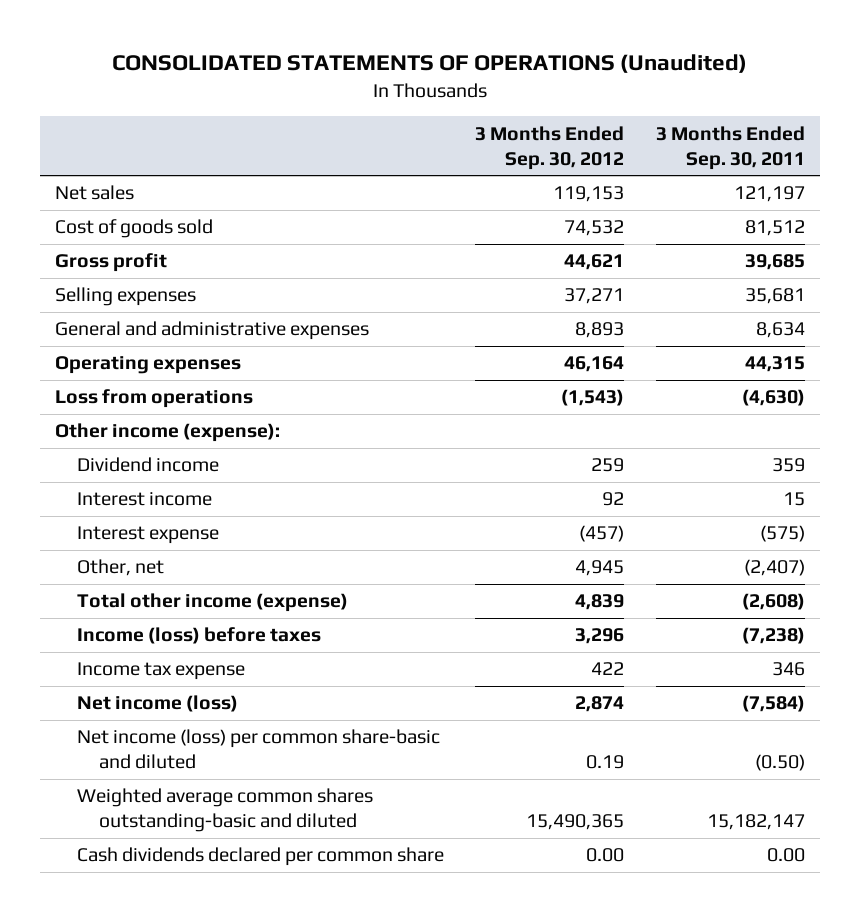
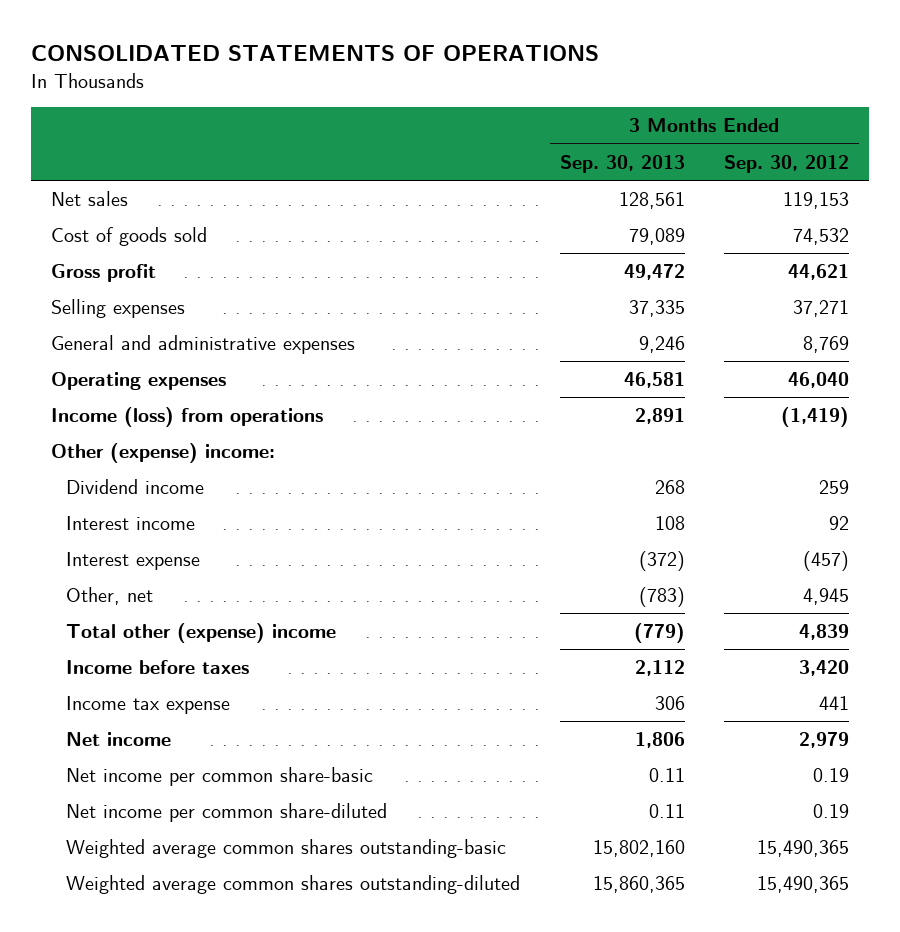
- CONSOLIDATED STATEMENTS OF OPERATIONS (Unaudited)
+ CONSOLIDATED STATEMENTS OF OPERATIONS
- | 3 Months Ended Sep. 30, 2012 | 3 Months Ended Sep. 30, 2011
+ | 3 Months Ended Sep. 30, 2013 | 3 Months Ended Sep. 30, 2012
- General and administrative expenses | 8,893 | 8,634
- Operating expenses | 46,164 | 44,315
- Loss from operations | (1,543) | (4,630)
- Other income (expense):
+ General and administrative expenses | 9,246 | 8,769
+ Operating expenses | 46,581 | 46,040
+ Income (loss) from operations | 2,891 | (1,419)
+ Other (expense) income:
- Total other income (expense) | 4,839 | (2,608)
- Income (loss) before taxes | 3,296 | (7,238)
- Income tax expense | 422 | 346
- Net income (loss) | 2,874 | (7,584)
- Net income (loss) per common share-basic and diluted | 0.19 | (0.50)
- Weighted average common shares outstanding-basic and diluted | 15,490,365 | 15,182,147
- Cash dividends declared per common share | 0.00 | 0.00
+ Total other (expense) income | (779) | 4,839
+ Income before taxes | 2,112 | 3,420
+ Income tax expense | 306 | 441
+ Net income | 1,806 | 2,979
+ Net income per common share-basic | 0.11 | 0.19
+ Net income per common share-diluted | 0.11 | 0.19
+ Weighted average common shares outstanding-basic | 15,802,160 | 15,490,365
+ Weighted average common shares outstanding-diluted | 15,860,365 | 15,490,365

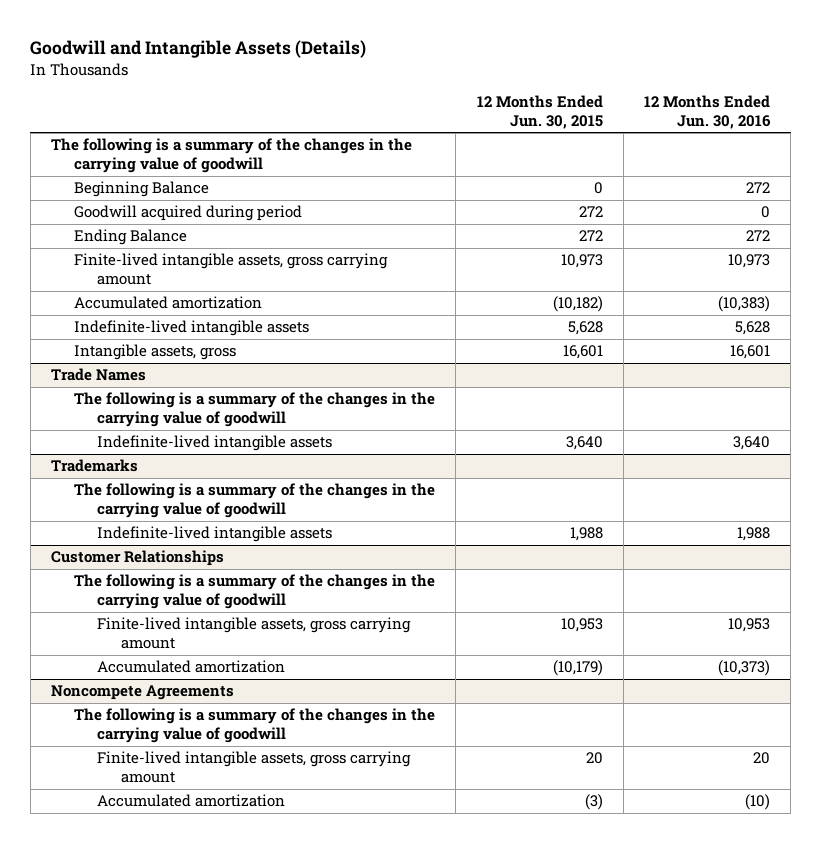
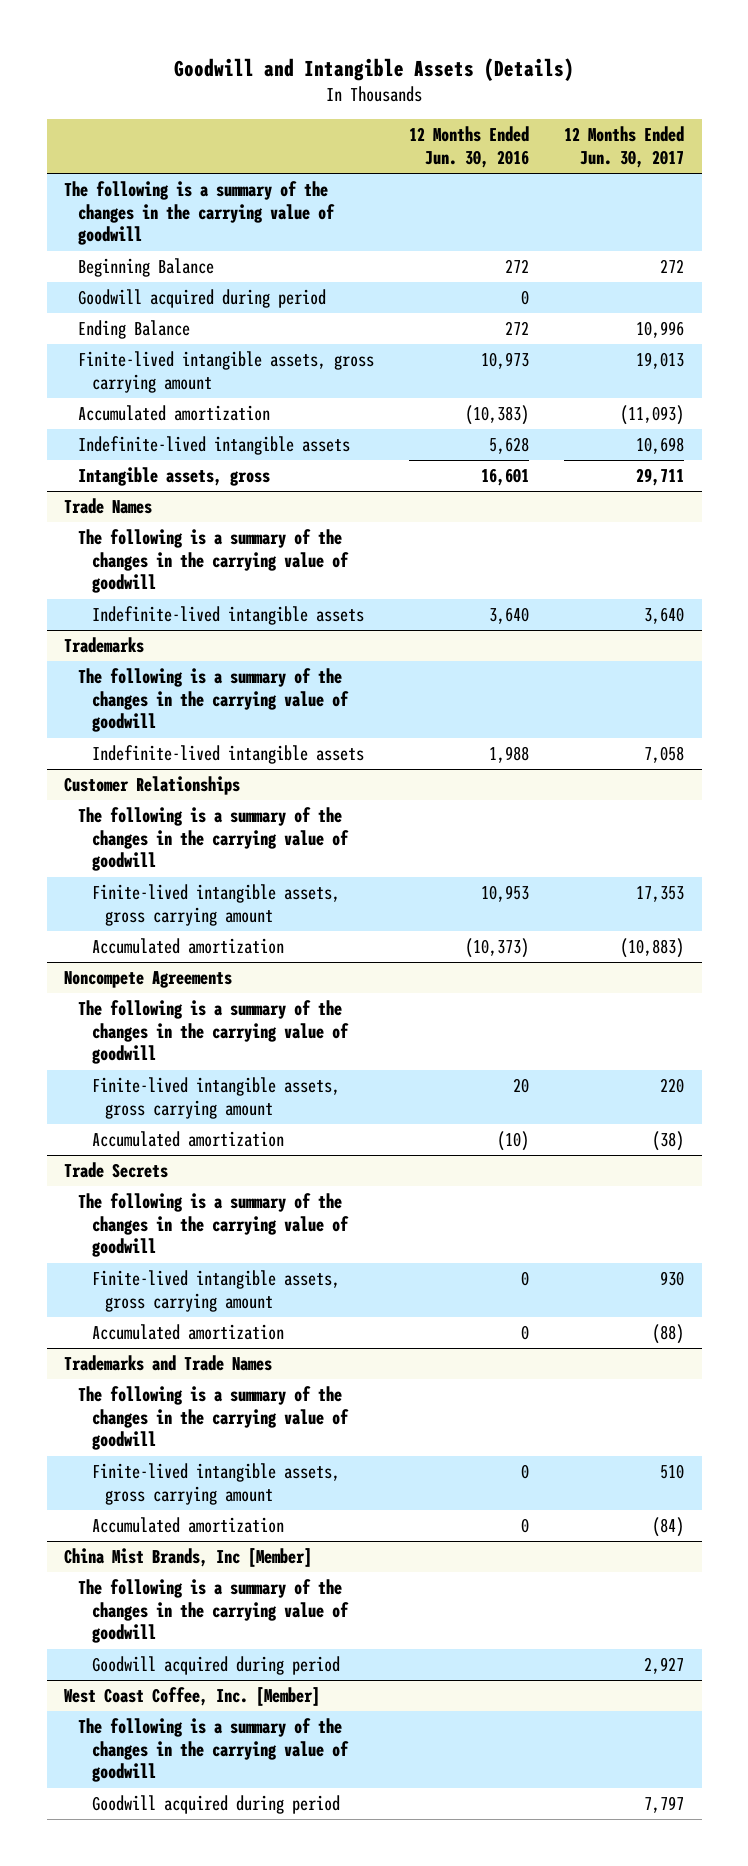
- | 12 Months Ended Jun. 30, 2015 | 12 Months Ended Jun. 30, 2016
+ | 12 Months Ended Jun. 30, 2016 | 12 Months Ended Jun. 30, 2017
+ Trade Secrets
+ The following is a summary of the changes in the carrying value of goodwill
+ Finite-lived intangible assets, gross carrying amount | 0 | 930
+ Accumulated amortization | 0 | (88)
+ Trademarks and Trade Names
+ The following is a summary of the changes in the carrying value of goodwill
+ Finite-lived intangible assets, gross carrying amount | 0 | 510
+ Accumulated amortization | 0 | (84)
+ China Mist Brands, Inc [Member]
+ The following is a summary of the changes in the carrying value of goodwill
+ Goodwill acquired during period | | 2,927
+ West Coast Coffee, Inc. [Member]
+ The following is a summary of the changes in the carrying value of goodwill
+ Goodwill acquired during period | | 7,797

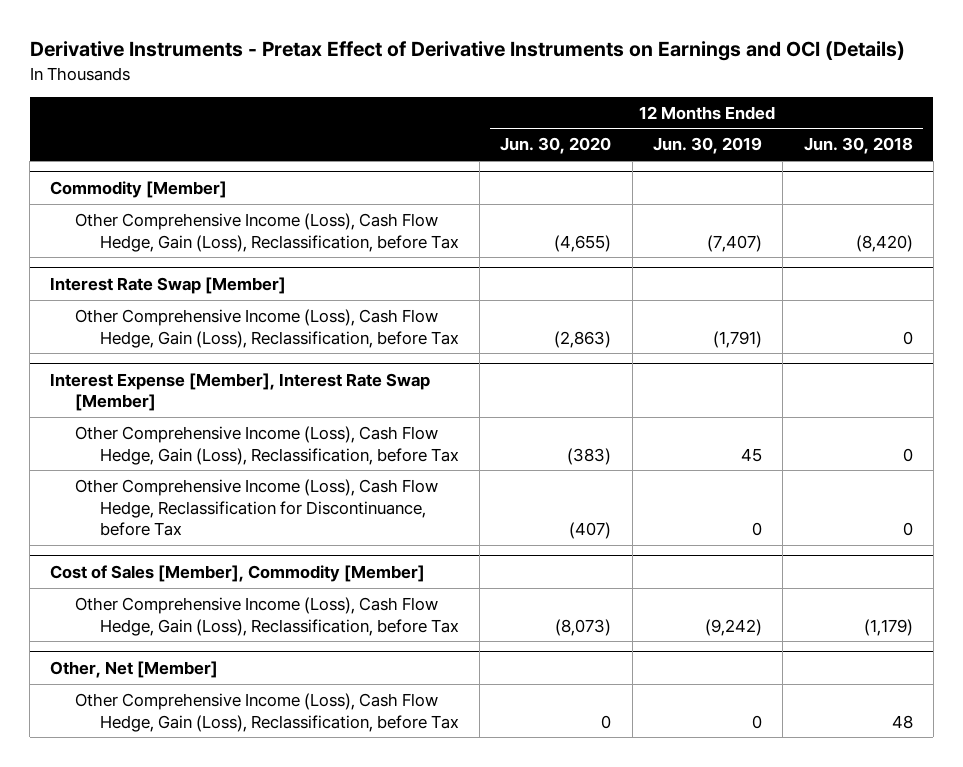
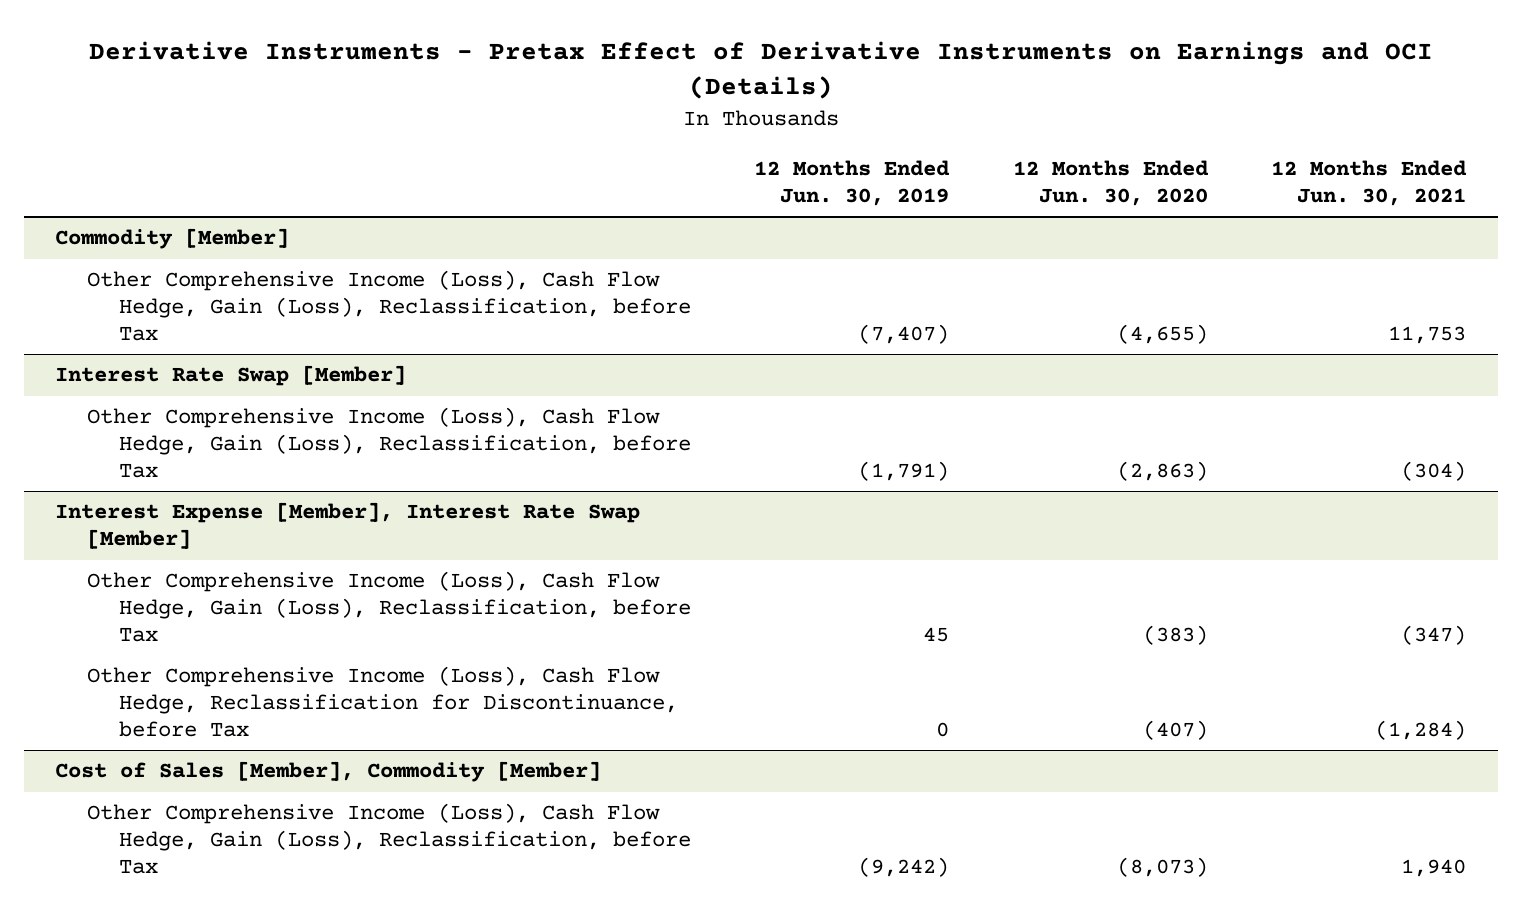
- | 12 Months Ended Jun. 30, 2020 | 12 Months Ended Jun. 30, 2019 | 12 Months Ended Jun. 30, 2018
+ | 12 Months Ended Jun. 30, 2019 | 12 Months Ended Jun. 30, 2020 | 12 Months Ended Jun. 30, 2021
- Other, Net [Member]
- Other Comprehensive Income (Loss), Cash Flow Hedge, Gain (Loss), Reclassification, before Tax | 0 | 0 | 48

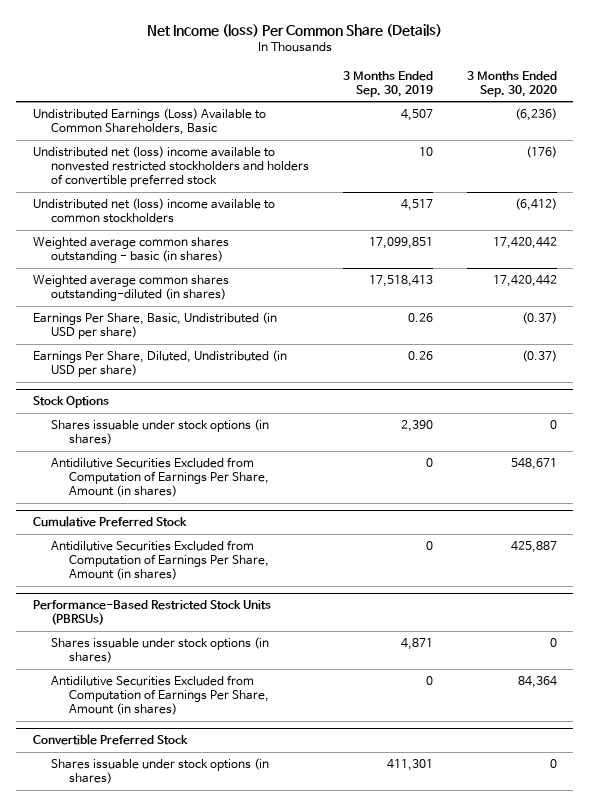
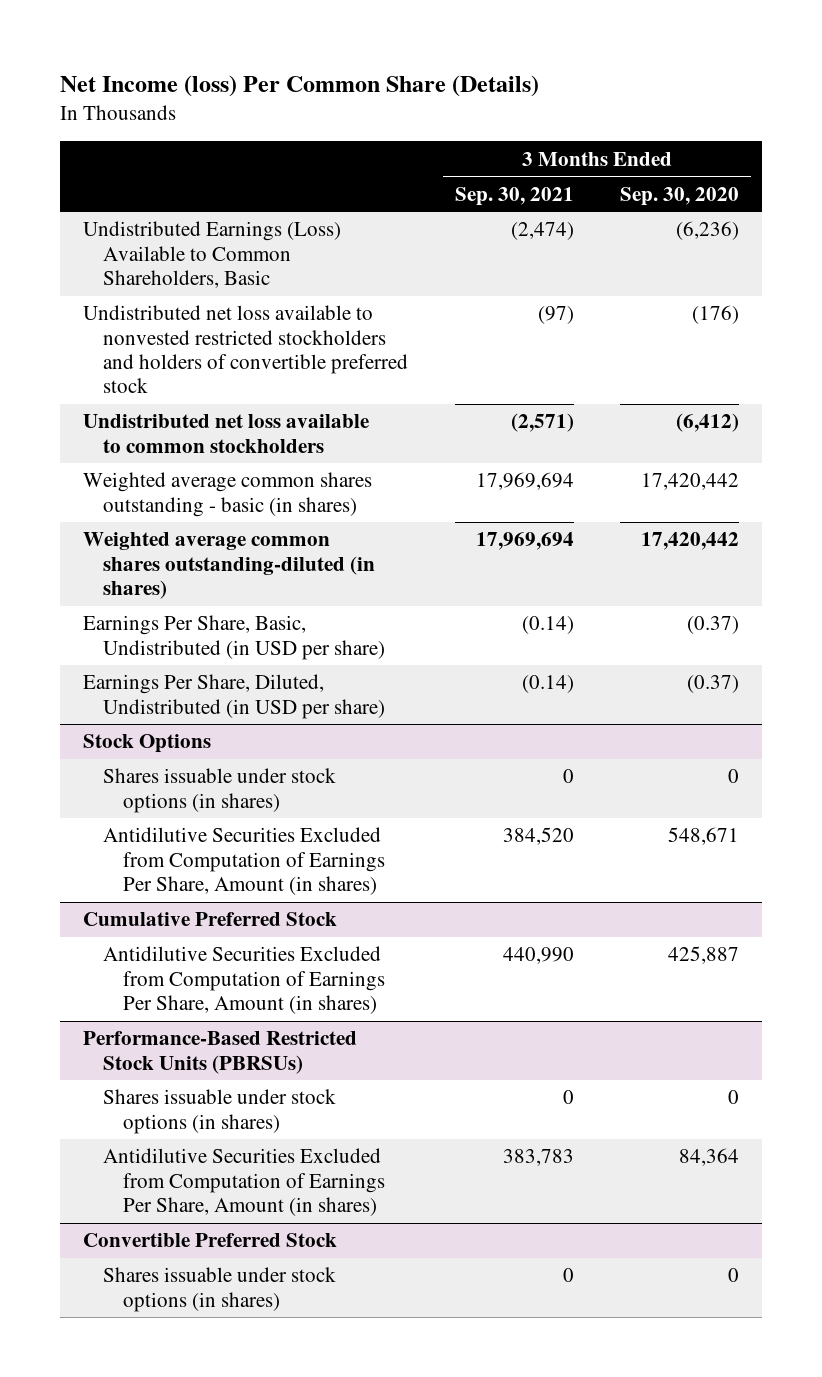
- | 3 Months Ended Sep. 30, 2019 | 3 Months Ended Sep. 30, 2020
+ | 3 Months Ended Sep. 30, 2021 | 3 Months Ended Sep. 30, 2020
- Undistributed net (loss) income available to nonvested restricted stockholders and holders of convertible preferred stock | 10 | (176)
- Undistributed net (loss) income available to common stockholders | 4,517 | (6,412)
+ Undistributed net loss available to nonvested restricted stockholders and holders of convertible preferred stock | (97) | (176)
+ Undistributed net loss available to common stockholders | (2,571) | (6,412)

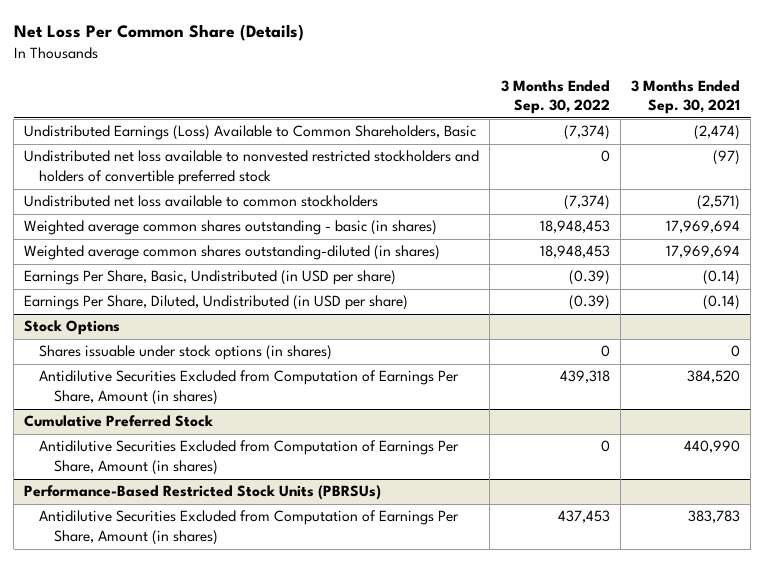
- Net Income (loss) Per Common Share (Details)
+ Net Loss Per Common Share (Details)
- | 3 Months Ended Sep. 30, 2021 | 3 Months Ended Sep. 30, 2020
+ | 3 Months Ended Sep. 30, 2022 | 3 Months Ended Sep. 30, 2021
@ Performance-Based Restricted Stock Units (PBRSUs)
- Shares issuable under stock options (in shares) | 0 | 0
- Convertible Preferred Stock
- Shares issuable under stock options (in shares) | 0 | 0

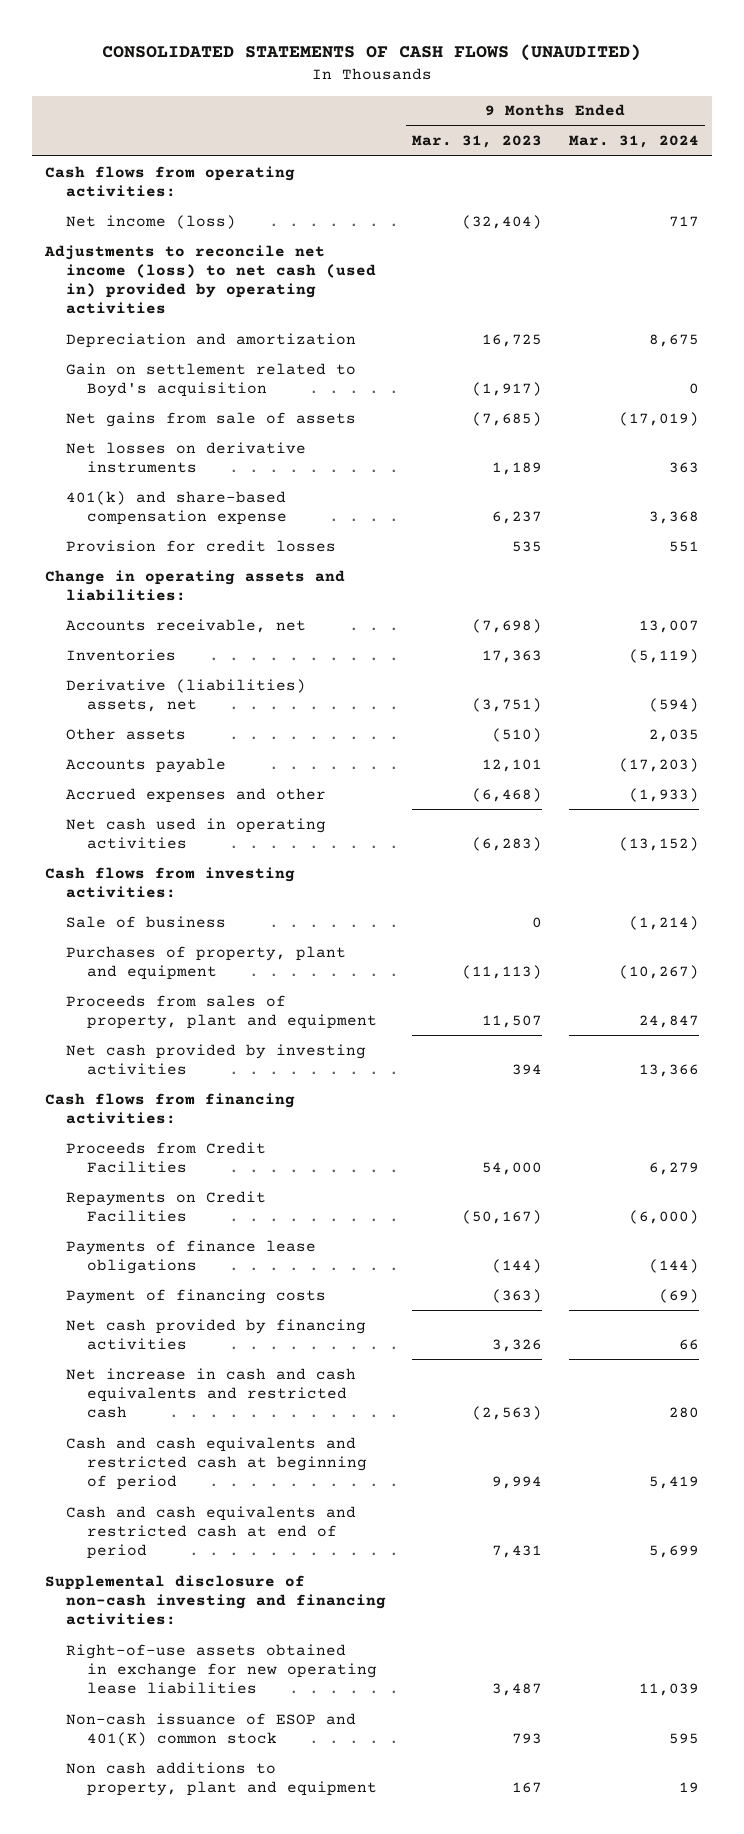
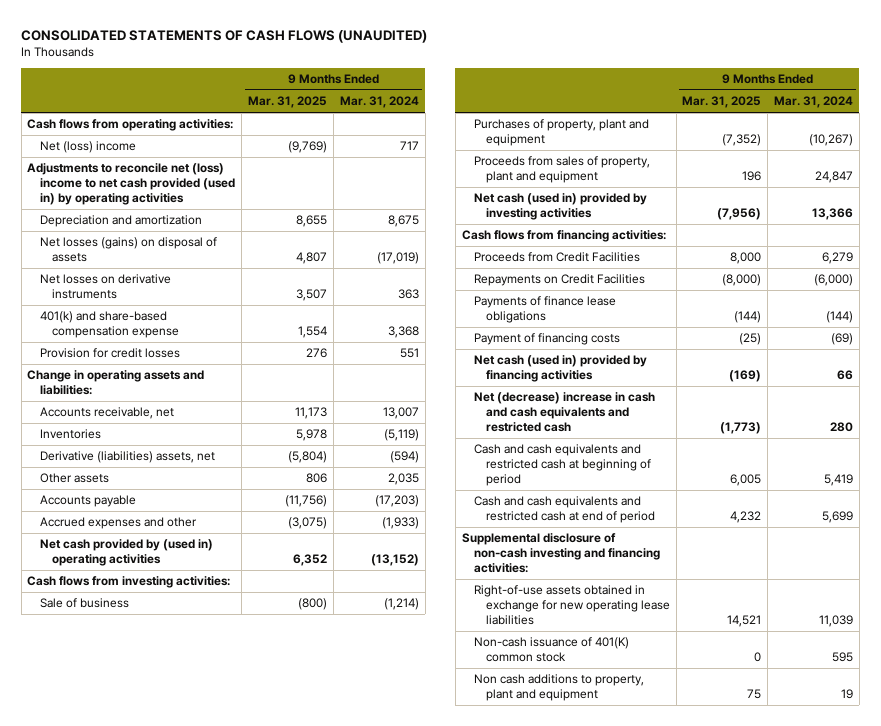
- | 9 Months Ended Mar. 31, 2023 | 9 Months Ended Mar. 31, 2024
+ | 9 Months Ended Mar. 31, 2025 | 9 Months Ended Mar. 31, 2024
- Net income (loss) | (32,404) | 717
- Adjustments to reconcile net income (loss) to net cash (used in) provided by operating activities
+ Net (loss) income | (9,769) | 717
+ Adjustments to reconcile net (loss) income to net cash provided (used in) by operating activities
- Gain on settlement related to Boyd's acquisition | (1,917) | 0
- Net gains from sale of assets | (7,685) | (17,019)
+ Net losses (gains) on disposal of assets | 4,807 | (17,019)
- Net cash used in operating activities | (6,283) | (13,152)
+ Net cash provided by (used in) operating activities | 6,352 | (13,152)
- Net cash provided by investing activities | 394 | 13,366
+ Net cash (used in) provided by investing activities | (7,956) | 13,366
- Net cash provided by financing activities | 3,326 | 66
- Net increase in cash and cash equivalents and restricted cash | (2,563) | 280
+ Net cash (used in) provided by financing activities | (169) | 66
+ Net (decrease) increase in cash and cash equivalents and restricted cash | (1,773) | 280
- Non-cash issuance of ESOP and 401(K) common stock | 793 | 595
+ Non-cash issuance of 401(K) common stock | 0 | 595

